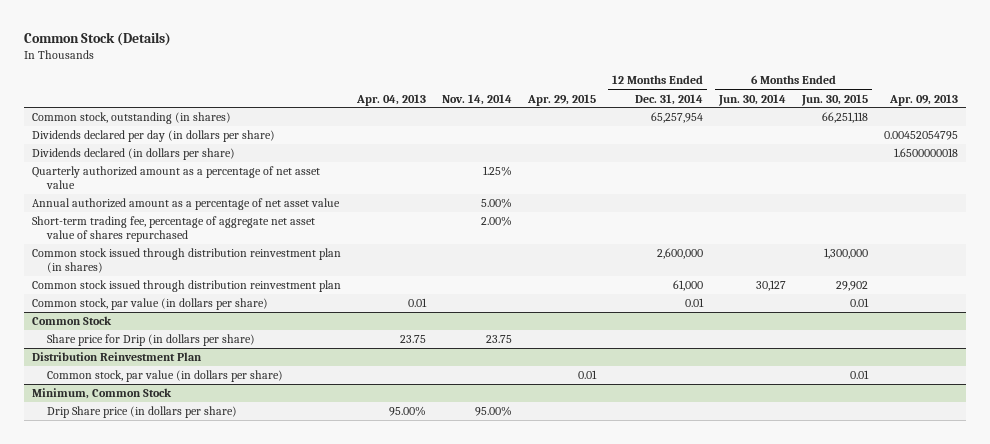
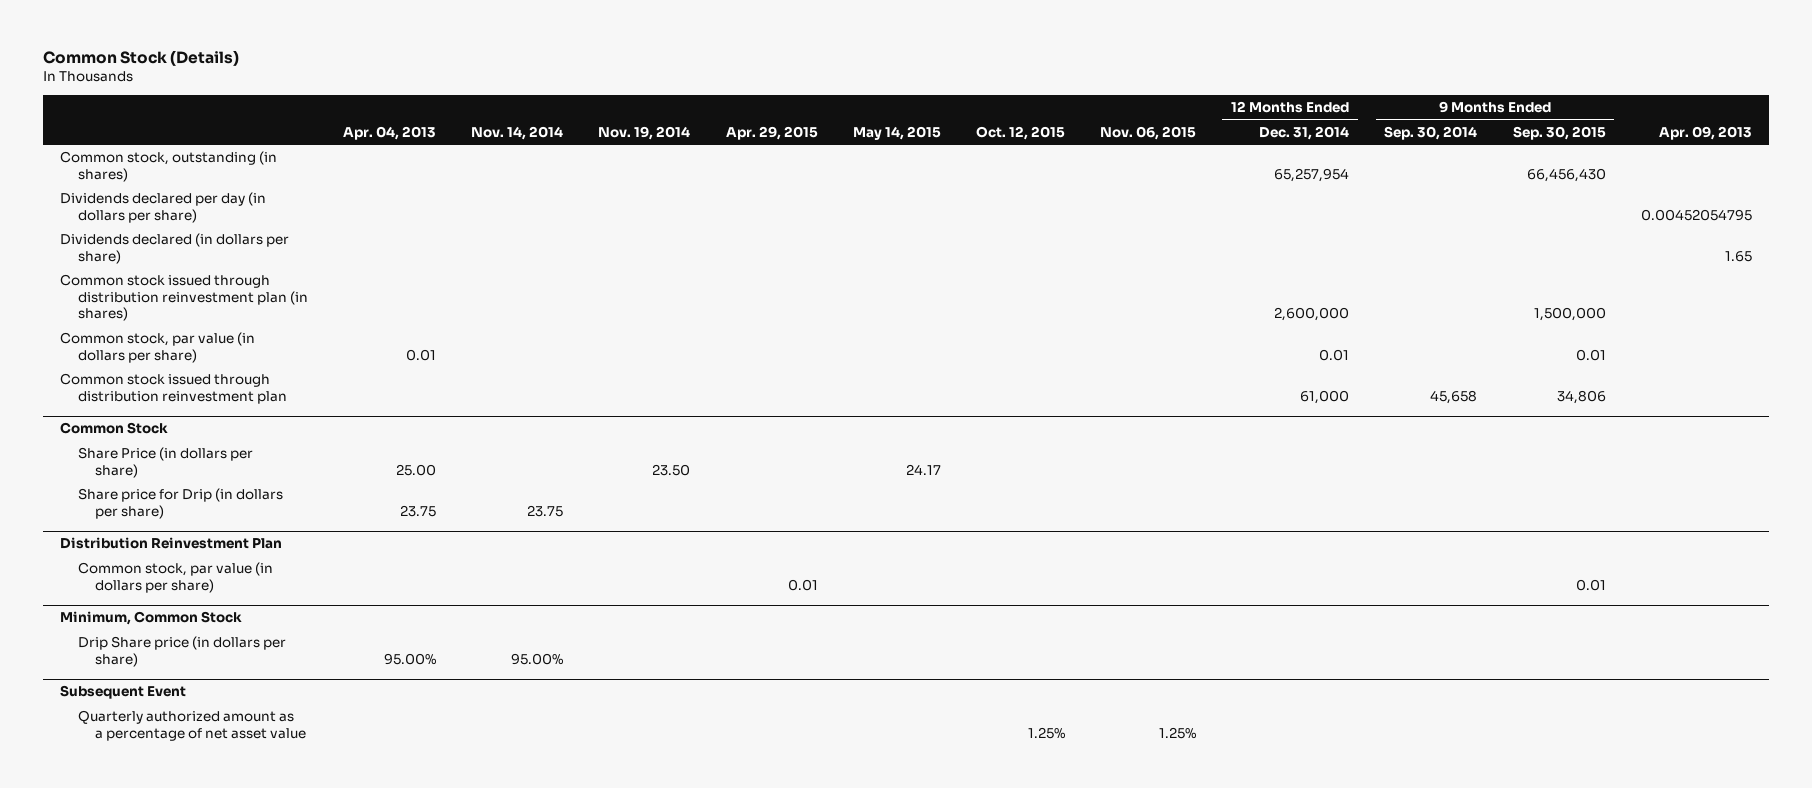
- | Apr. 04, 2013 | Nov. 14, 2014 | Apr. 29, 2015 | 12 Months Ended Dec. 31, 2014 | 6 Months Ended Jun. 30, 2014 | 6 Months Ended Jun. 30, 2015 | Apr. 09, 2013
+ | Apr. 04, 2013 | Nov. 14, 2014 | Nov. 19, 2014 | Apr. 29, 2015 | May 14, 2015 | Oct. 12, 2015 | Nov. 06, 2015 | 12 Months Ended Dec. 31, 2014 | 9 Months Ended Sep. 30, 2014 | 9 Months Ended Sep. 30, 2015 | Apr. 09, 2013
- Dividends declared (in dollars per share) | | | | | | | 1.6500000018
- Quarterly authorized amount as a percentage of net asset value | | 1.25% | | | | |
- Annual authorized amount as a percentage of net asset value | | 5.00% | | | | |
- Short-term trading fee, percentage of aggregate net asset value of shares repurchased | | 2.00% | | | | |
+ Dividends declared (in dollars per share) | | | | | | | | | | | 1.65
moved down: Common stock issued through distribution reinvestment plan | | | | | | | | 61,000 | 45,658 | 34,806 |
@ Common Stock
+ Share Price (in dollars per share) | 25.00 | | 23.50 | | 24.17 | | | | | |
+ Subsequent Event
+ Quarterly authorized amount as a percentage of net asset value | | | | | | 1.25% | 1.25% | | | |

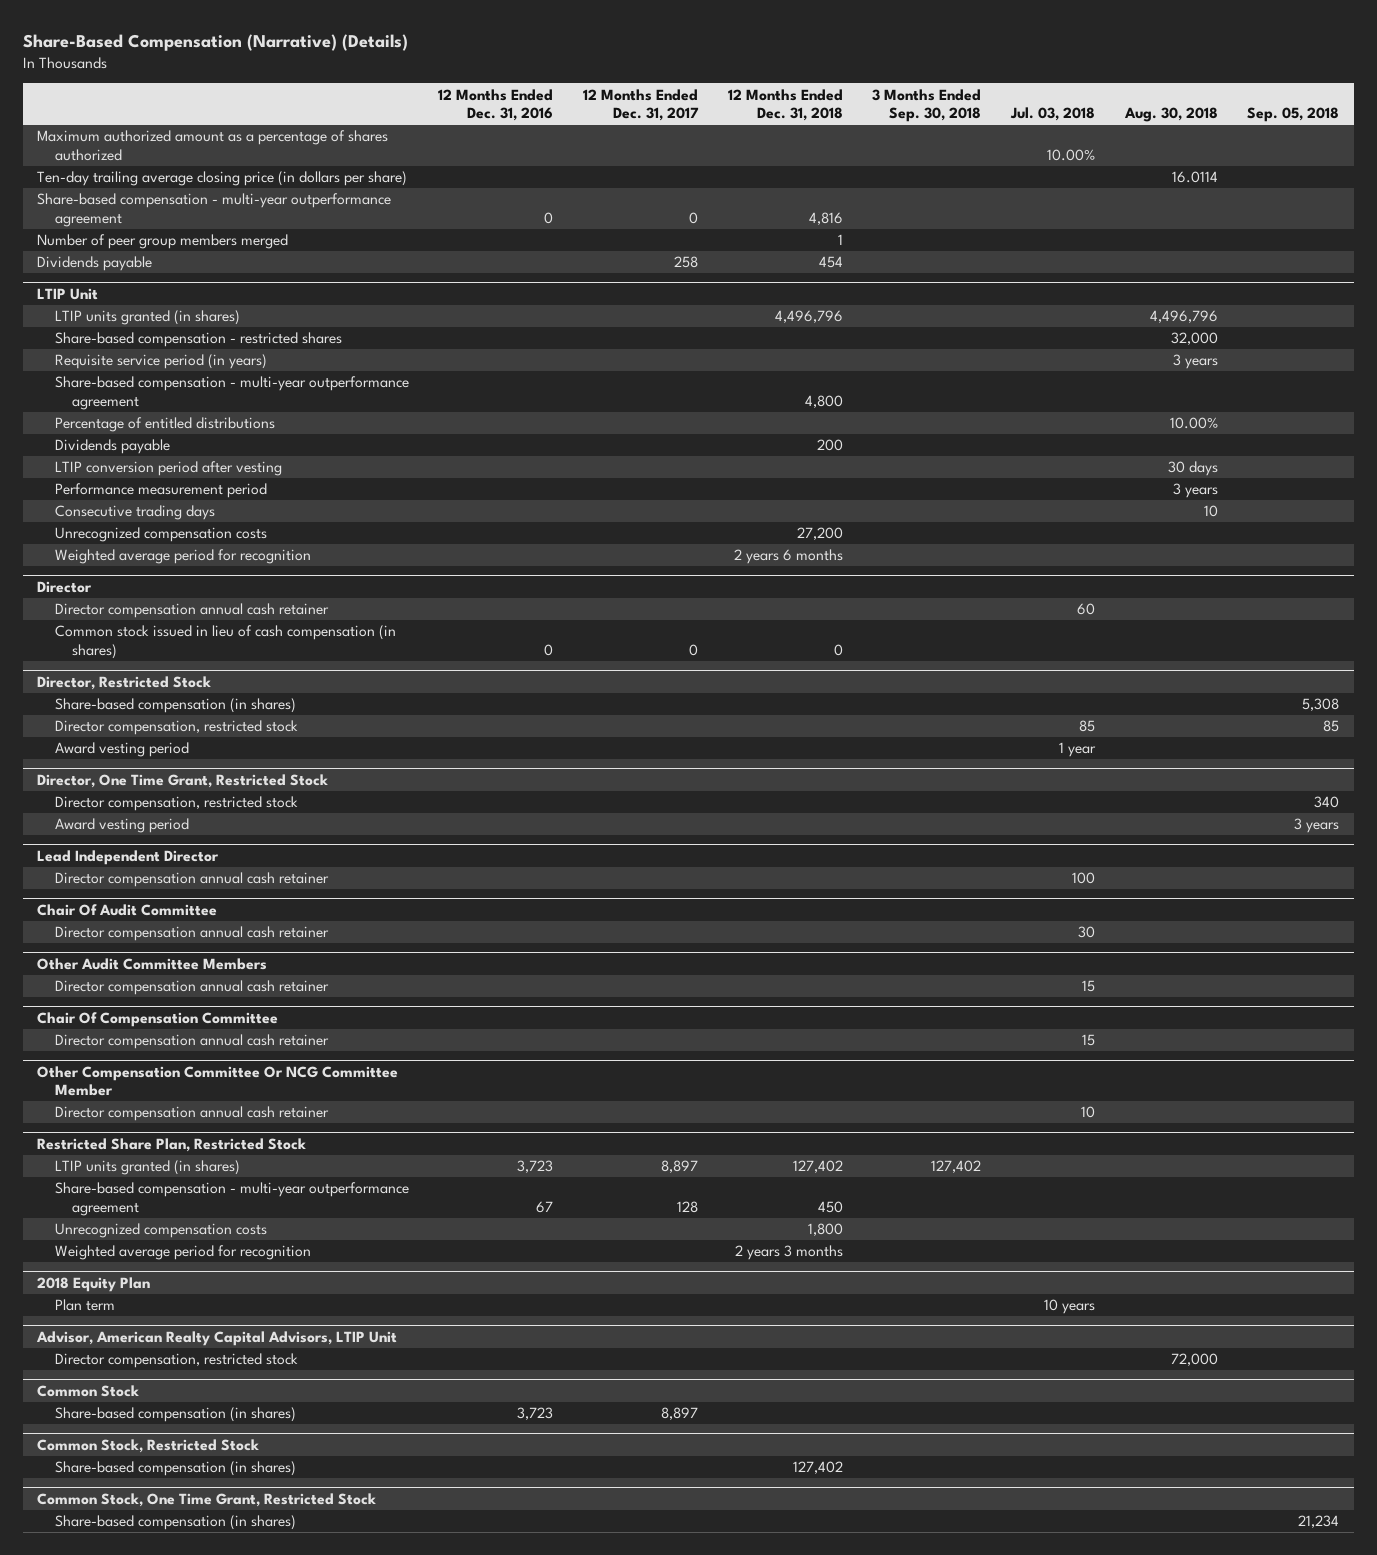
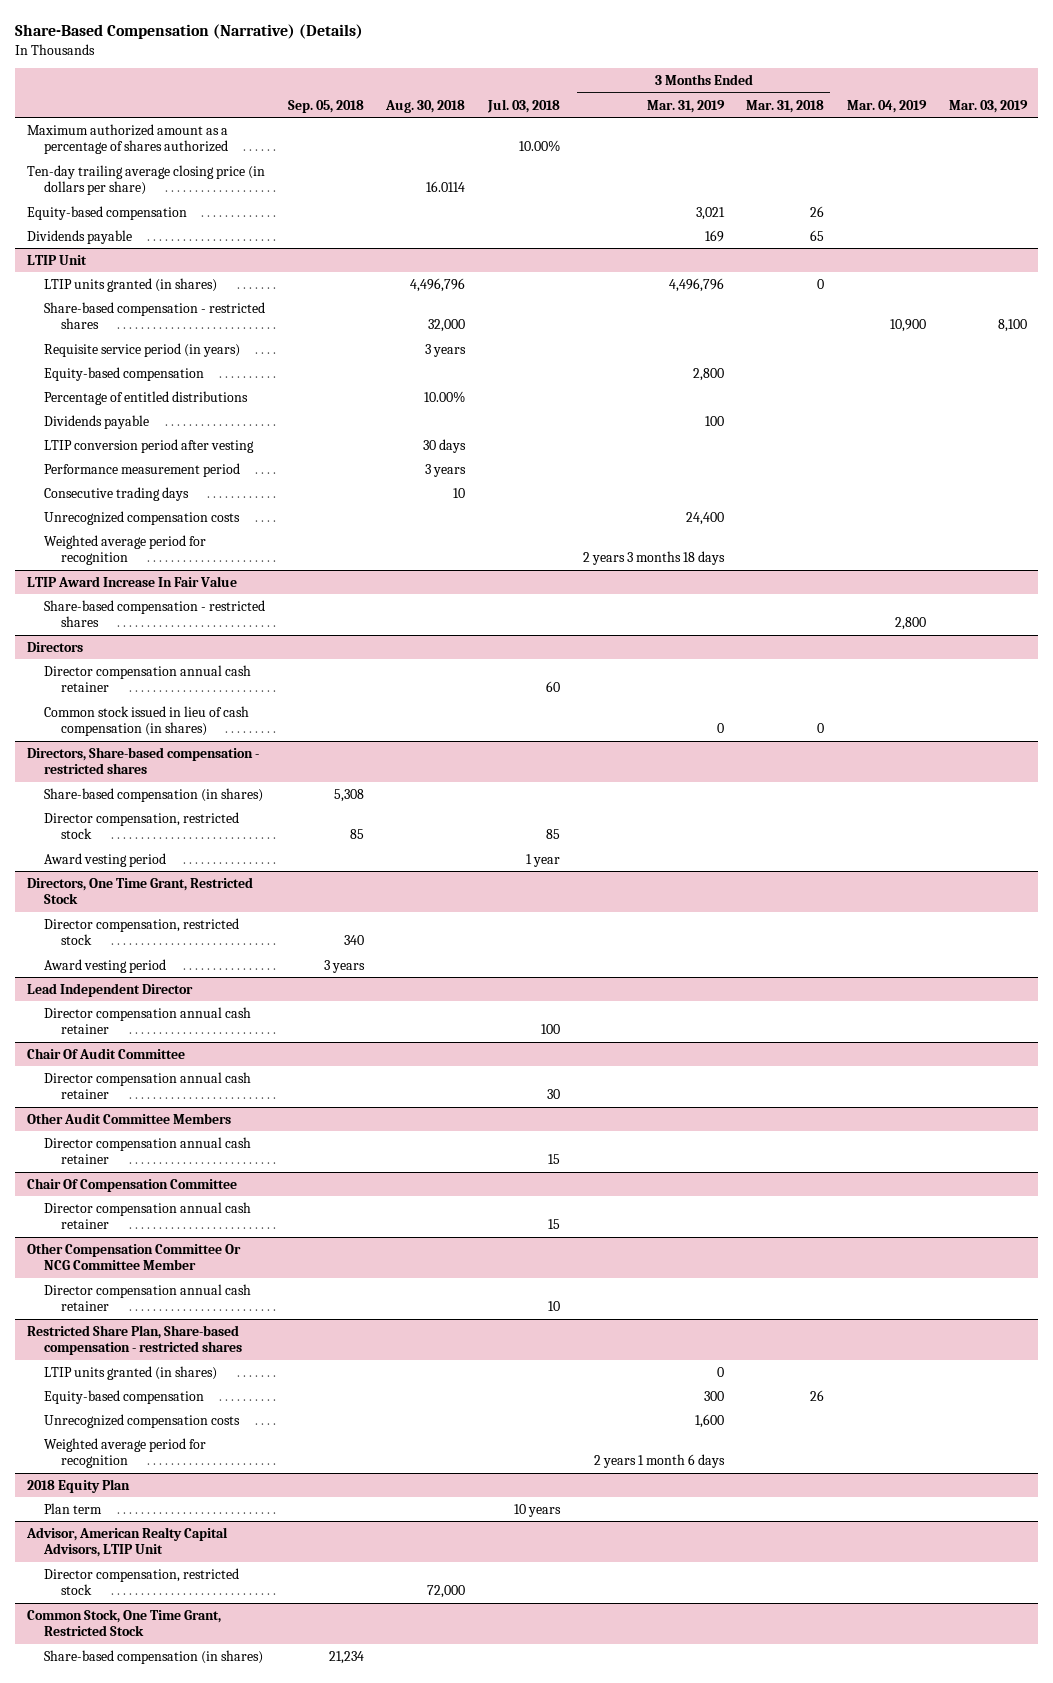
- | 12 Months Ended Dec. 31, 2016 | 12 Months Ended Dec. 31, 2017 | 12 Months Ended Dec. 31, 2018 | 3 Months Ended Sep. 30, 2018 | Jul. 03, 2018 | Aug. 30, 2018 | Sep. 05, 2018
+ | Sep. 05, 2018 | Aug. 30, 2018 | Jul. 03, 2018 | 3 Months Ended Mar. 31, 2019 | 3 Months Ended Mar. 31, 2018 | Mar. 04, 2019 | Mar. 03, 2019
- Share-based compensation - multi-year outperformance agreement | 0 | 0 | 4,816 | | | |
- Number of peer group members merged | | | 1 | | | |
+ Equity-based compensation | | | | 3,021 | 26 | |
@ LTIP Unit
- Share-based compensation - multi-year outperformance agreement | | | 4,800 | | | |
+ Equity-based compensation | | | | 2,800 | | |
- Director
+ LTIP Award Increase In Fair Value
+ Share-based compensation - restricted shares | | | | | | 2,800 |
+ Directors
- Director, Restricted Stock
+ Directors, Share-based compensation - restricted shares
- Director, One Time Grant, Restricted Stock
+ Directors, One Time Grant, Restricted Stock
- Restricted Share Plan, Restricted Stock
- LTIP units granted (in shares) | 3,723 | 8,897 | 127,402 | 127,402 | | |
- Share-based compensation - multi-year outperformance agreement | 67 | 128 | 450 | | | |
- Unrecognized compensation costs | | | 1,800 | | | |
- Weighted average period for recognition | | | 2 years 3 months | | | |
+ Restricted Share Plan, Share-based compensation - restricted shares
+ LTIP units granted (in shares) | | | | 0 | | |
+ Equity-based compensation | | | | 300 | 26 | |
+ Unrecognized compensation costs | | | | 1,600 | | |
+ Weighted average period for recognition | | | | 2 years 1 month 6 days | | |
- Common Stock
- Share-based compensation (in shares) | 3,723 | 8,897 | | | | |
- Common Stock, Restricted Stock
- Share-based compensation (in shares) | | | 127,402 | | | |

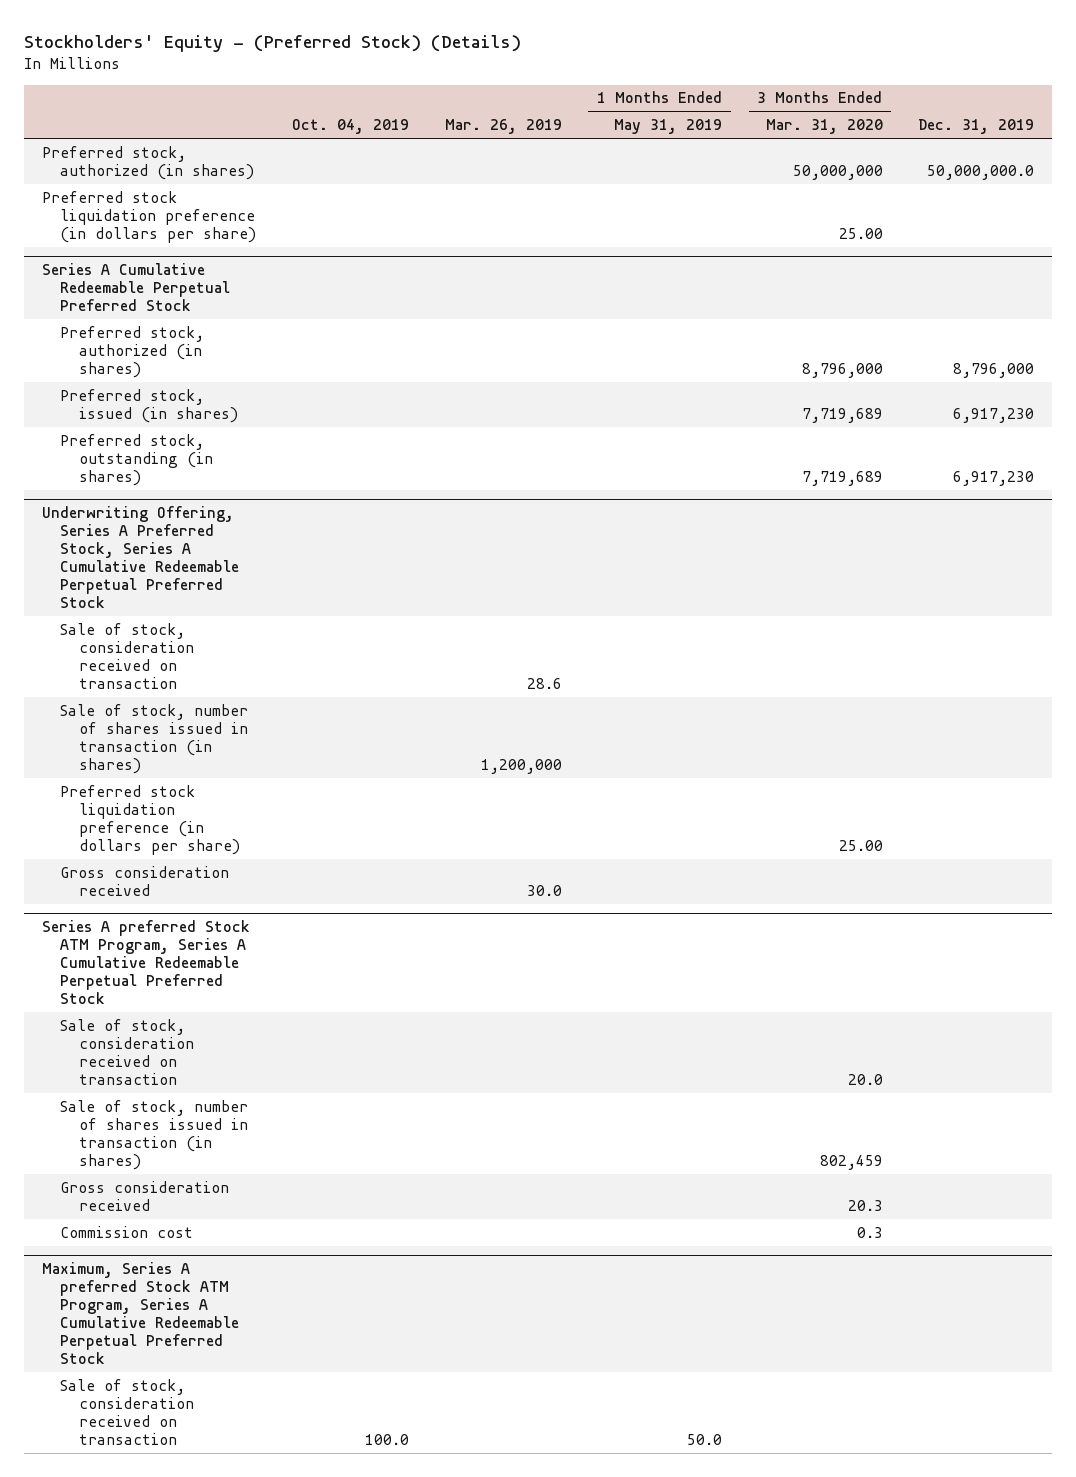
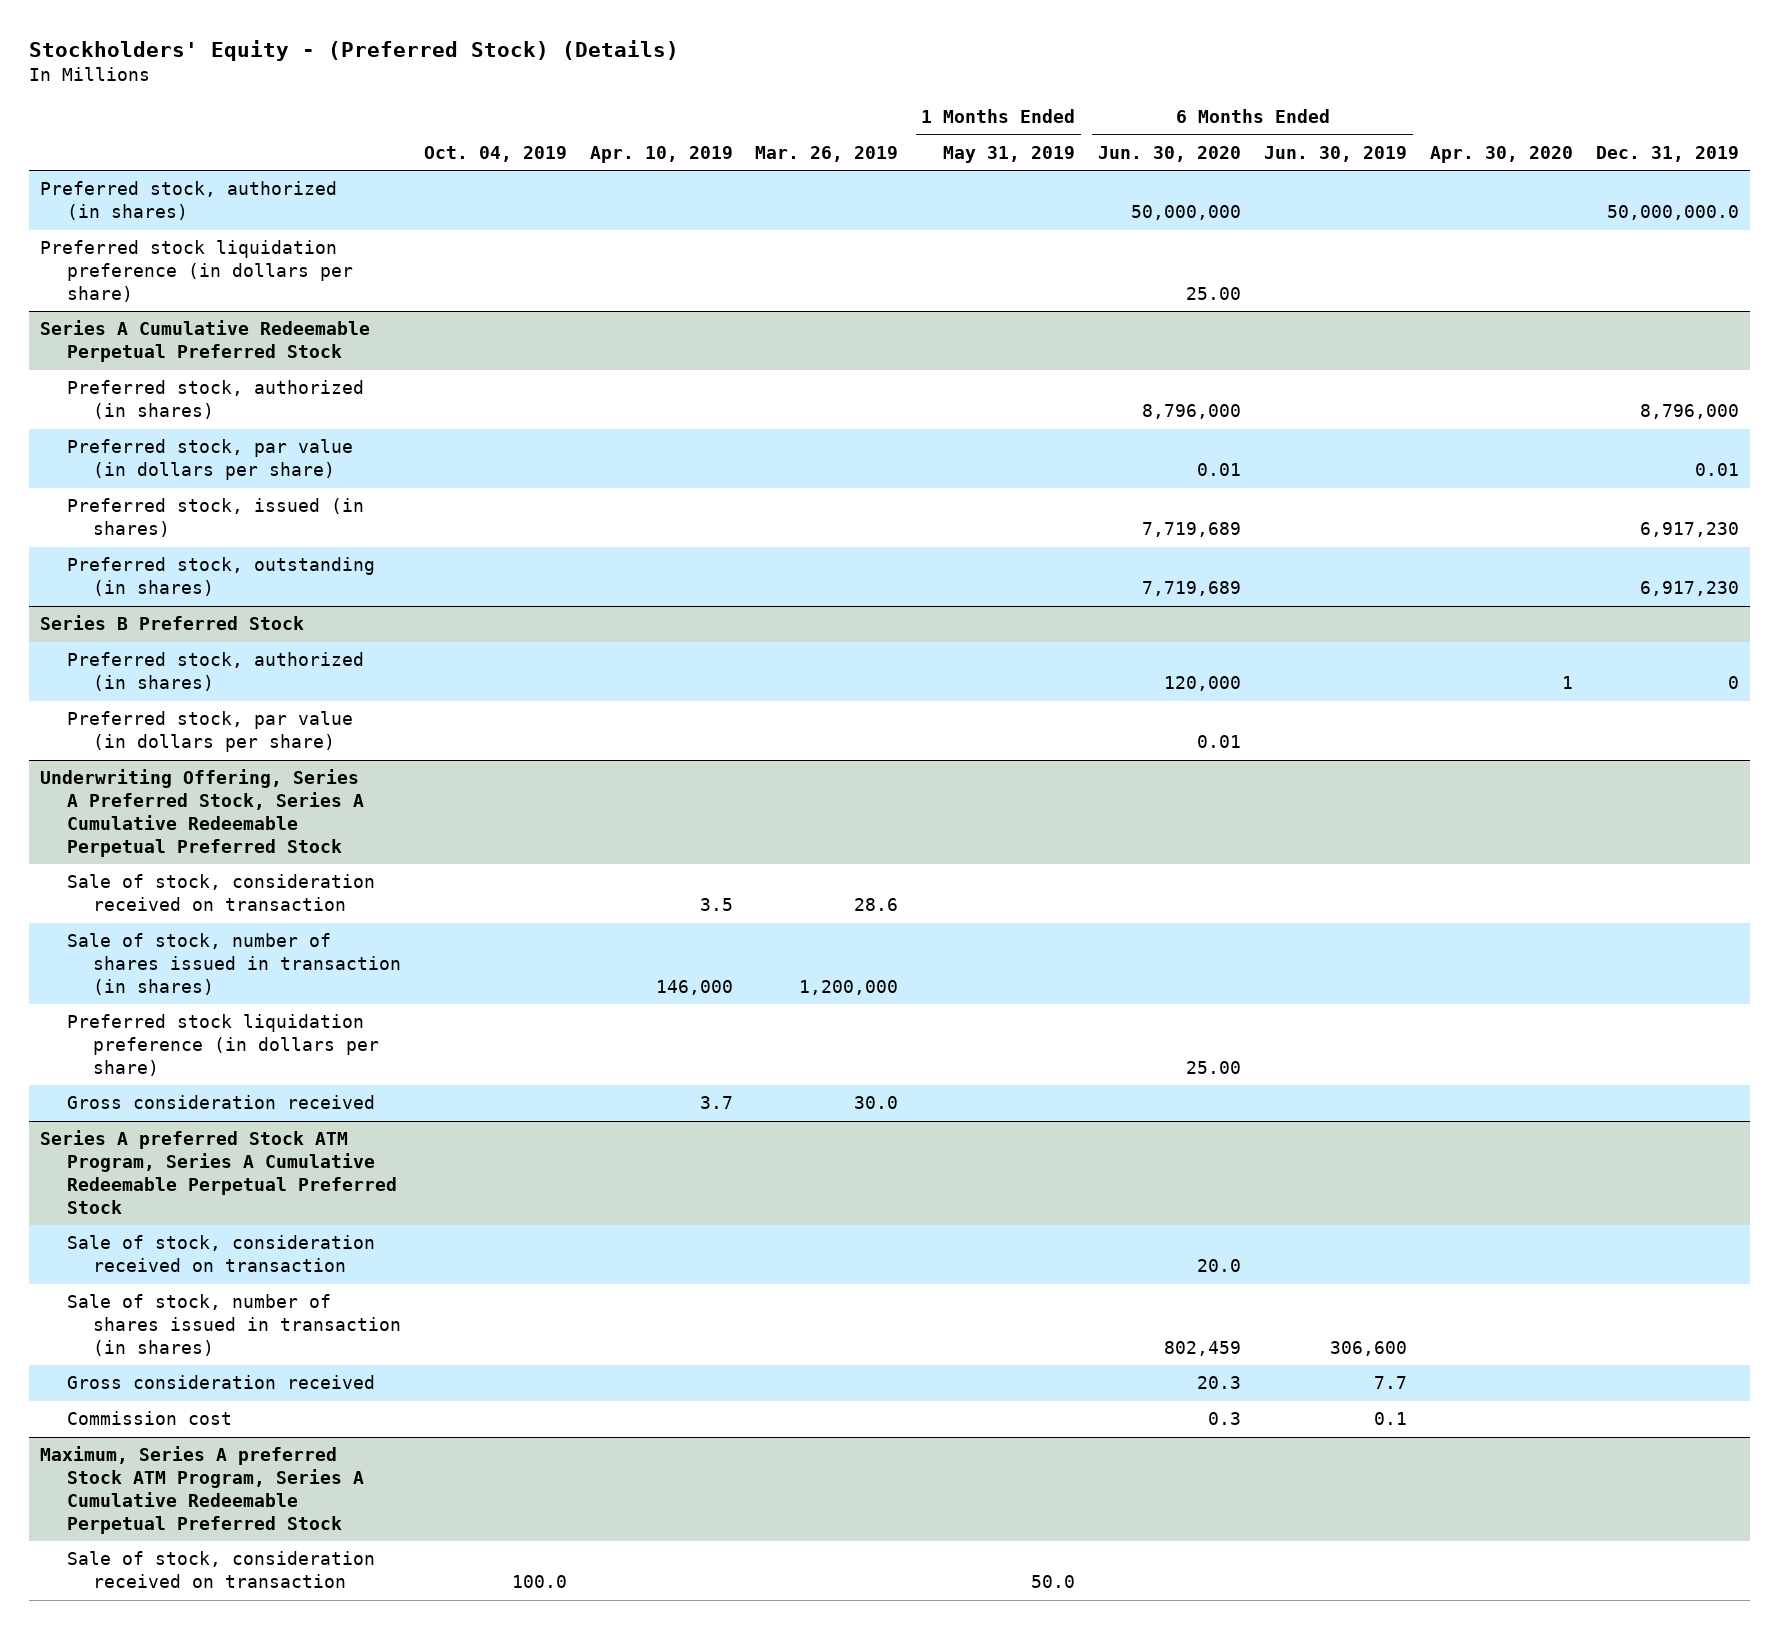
- | Oct. 04, 2019 | Mar. 26, 2019 | 1 Months Ended May 31, 2019 | 3 Months Ended Mar. 31, 2020 | Dec. 31, 2019
+ | Oct. 04, 2019 | Apr. 10, 2019 | Mar. 26, 2019 | 1 Months Ended May 31, 2019 | 6 Months Ended Jun. 30, 2020 | 6 Months Ended Jun. 30, 2019 | Apr. 30, 2020 | Dec. 31, 2019
@ Series A Cumulative Redeemable Perpetual Preferred Stock
+ Preferred stock, par value (in dollars per share) | | | | | 0.01 | | | 0.01
+ Series B Preferred Stock
+ Preferred stock, authorized (in shares) | | | | | 120,000 | | 1 | 0
+ Preferred stock, par value (in dollars per share) | | | | | 0.01 | | |

